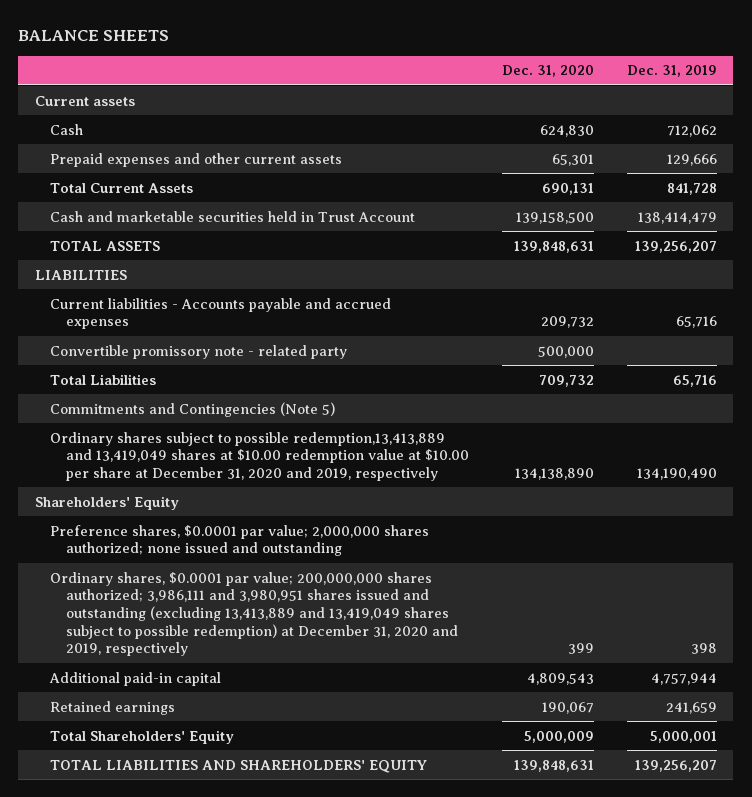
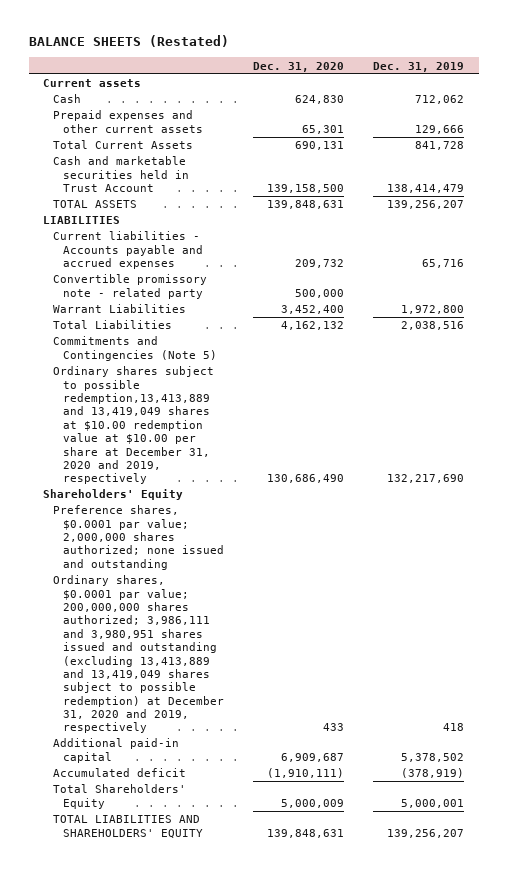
- BALANCE SHEETS
+ BALANCE SHEETS (Restated)
- Total Liabilities | 709,732 | 65,716
+ Warrant Liabilities | 3,452,400 | 1,972,800
+ Total Liabilities | 4,162,132 | 2,038,516
- Ordinary shares subject to possible redemption,13,413,889 and 13,419,049 shares at $10.00 redemption value at $10.00 per share at December 31, 2020 and 2019, respectively | 134,138,890 | 134,190,490
+ Ordinary shares subject to possible redemption,13,413,889 and 13,419,049 shares at $10.00 redemption value at $10.00 per share at December 31, 2020 and 2019, respectively | 130,686,490 | 132,217,690
- Ordinary shares, $0.0001 par value; 200,000,000 shares authorized; 3,986,111 and 3,980,951 shares issued and outstanding (excluding 13,413,889 and 13,419,049 shares subject to possible redemption) at December 31, 2020 and 2019, respectively | 399 | 398
- Additional paid-in capital | 4,809,543 | 4,757,944
- Retained earnings | 190,067 | 241,659
+ Ordinary shares, $0.0001 par value; 200,000,000 shares authorized; 3,986,111 and 3,980,951 shares issued and outstanding (excluding 13,413,889 and 13,419,049 shares subject to possible redemption) at December 31, 2020 and 2019, respectively | 433 | 418
+ Additional paid-in capital | 6,909,687 | 5,378,502
+ Accumulated deficit | (1,910,111) | (378,919)

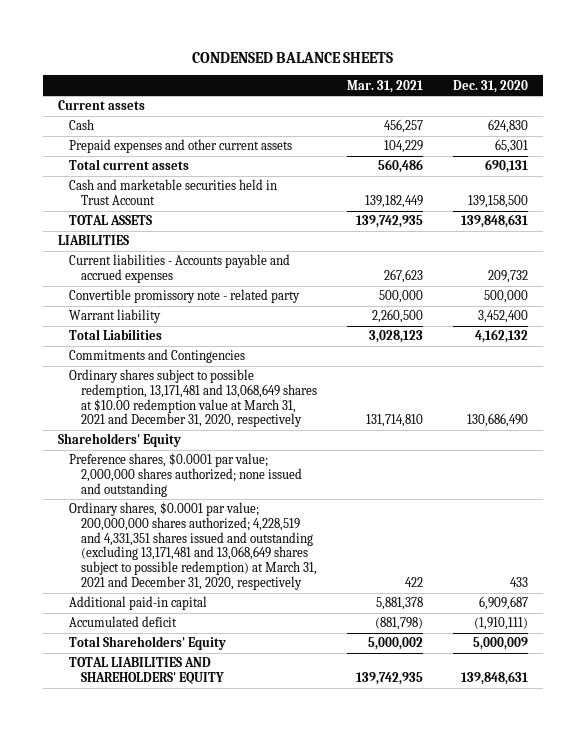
- BALANCE SHEETS (Restated)
+ CONDENSED BALANCE SHEETS
- | Dec. 31, 2020 | Dec. 31, 2019
+ | Mar. 31, 2021 | Dec. 31, 2020
- Total Current Assets | 690,131 | 841,728
+ Total current assets | 560,486 | 690,131
- Warrant Liabilities | 3,452,400 | 1,972,800
+ Warrant liability | 2,260,500 | 3,452,400
- Commitments and Contingencies (Note 5)
- Ordinary shares subject to possible redemption,13,413,889 and 13,419,049 shares at $10.00 redemption value at $10.00 per share at December 31, 2020 and 2019, respectively | 130,686,490 | 132,217,690
+ Commitments and Contingencies
+ Ordinary shares subject to possible redemption, 13,171,481 and 13,068,649 shares at $10.00 redemption value at March 31, 2021 and December 31, 2020, respectively | 131,714,810 | 130,686,490
- Ordinary shares, $0.0001 par value; 200,000,000 shares authorized; 3,986,111 and 3,980,951 shares issued and outstanding (excluding 13,413,889 and 13,419,049 shares subject to possible redemption) at December 31, 2020 and 2019, respectively | 433 | 418
+ Ordinary shares, $0.0001 par value; 200,000,000 shares authorized; 4,228,519 and 4,331,351 shares issued and outstanding (excluding 13,171,481 and 13,068,649 shares subject to possible redemption) at March 31, 2021 and December 31, 2020, respectively | 422 | 433

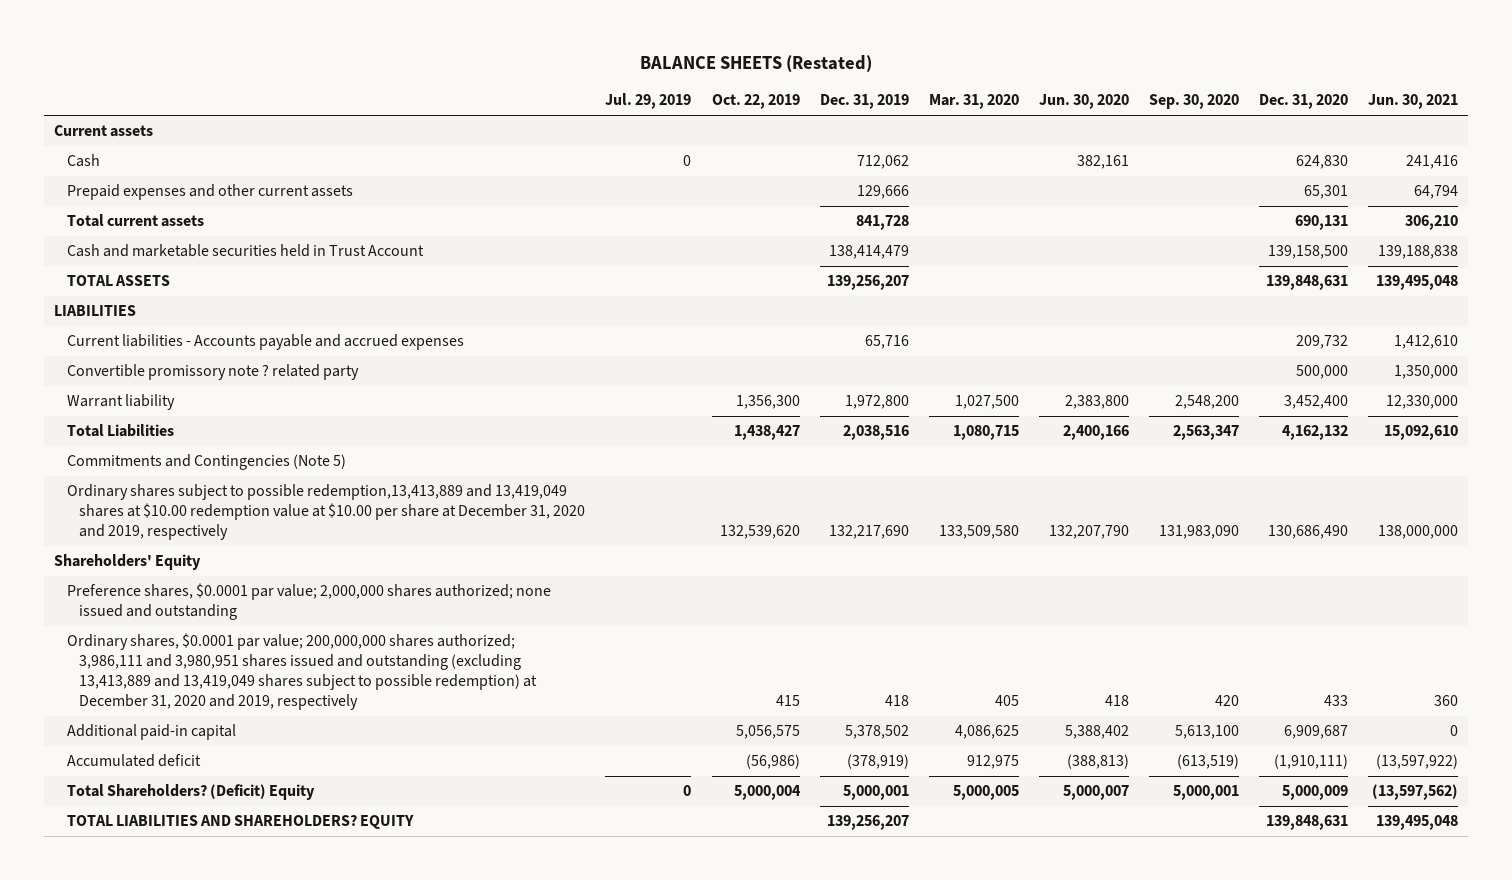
- CONDENSED BALANCE SHEETS
+ BALANCE SHEETS (Restated)
- | Mar. 31, 2021 | Dec. 31, 2020
+ | Jul. 29, 2019 | Oct. 22, 2019 | Dec. 31, 2019 | Mar. 31, 2020 | Jun. 30, 2020 | Sep. 30, 2020 | Dec. 31, 2020 | Jun. 30, 2021
- Convertible promissory note - related party | 500,000 | 500,000
+ Convertible promissory note ? related party | | | | | | | 500,000 | 1,350,000
- Commitments and Contingencies
- Ordinary shares subject to possible redemption, 13,171,481 and 13,068,649 shares at $10.00 redemption value at March 31, 2021 and December 31, 2020, respectively | 131,714,810 | 130,686,490
+ Commitments and Contingencies (Note 5)
+ Ordinary shares subject to possible redemption,13,413,889 and 13,419,049 shares at $10.00 redemption value at $10.00 per share at December 31, 2020 and 2019, respectively | | 132,539,620 | 132,217,690 | 133,509,580 | 132,207,790 | 131,983,090 | 130,686,490 | 138,000,000
- Ordinary shares, $0.0001 par value; 200,000,000 shares authorized; 4,228,519 and 4,331,351 shares issued and outstanding (excluding 13,171,481 and 13,068,649 shares subject to possible redemption) at March 31, 2021 and December 31, 2020, respectively | 422 | 433
+ Ordinary shares, $0.0001 par value; 200,000,000 shares authorized; 3,986,111 and 3,980,951 shares issued and outstanding (excluding 13,413,889 and 13,419,049 shares subject to possible redemption) at December 31, 2020 and 2019, respectively | | 415 | 418 | 405 | 418 | 420 | 433 | 360
- Total Shareholders' Equity | 5,000,002 | 5,000,009
- TOTAL LIABILITIES AND SHAREHOLDERS' EQUITY | 139,742,935 | 139,848,631
+ Total Shareholders? (Deficit) Equity | 0 | 5,000,004 | 5,000,001 | 5,000,005 | 5,000,007 | 5,000,001 | 5,000,009 | (13,597,562)
+ TOTAL LIABILITIES AND SHAREHOLDERS? EQUITY | | | 139,256,207 | | | | 139,848,631 | 139,495,048

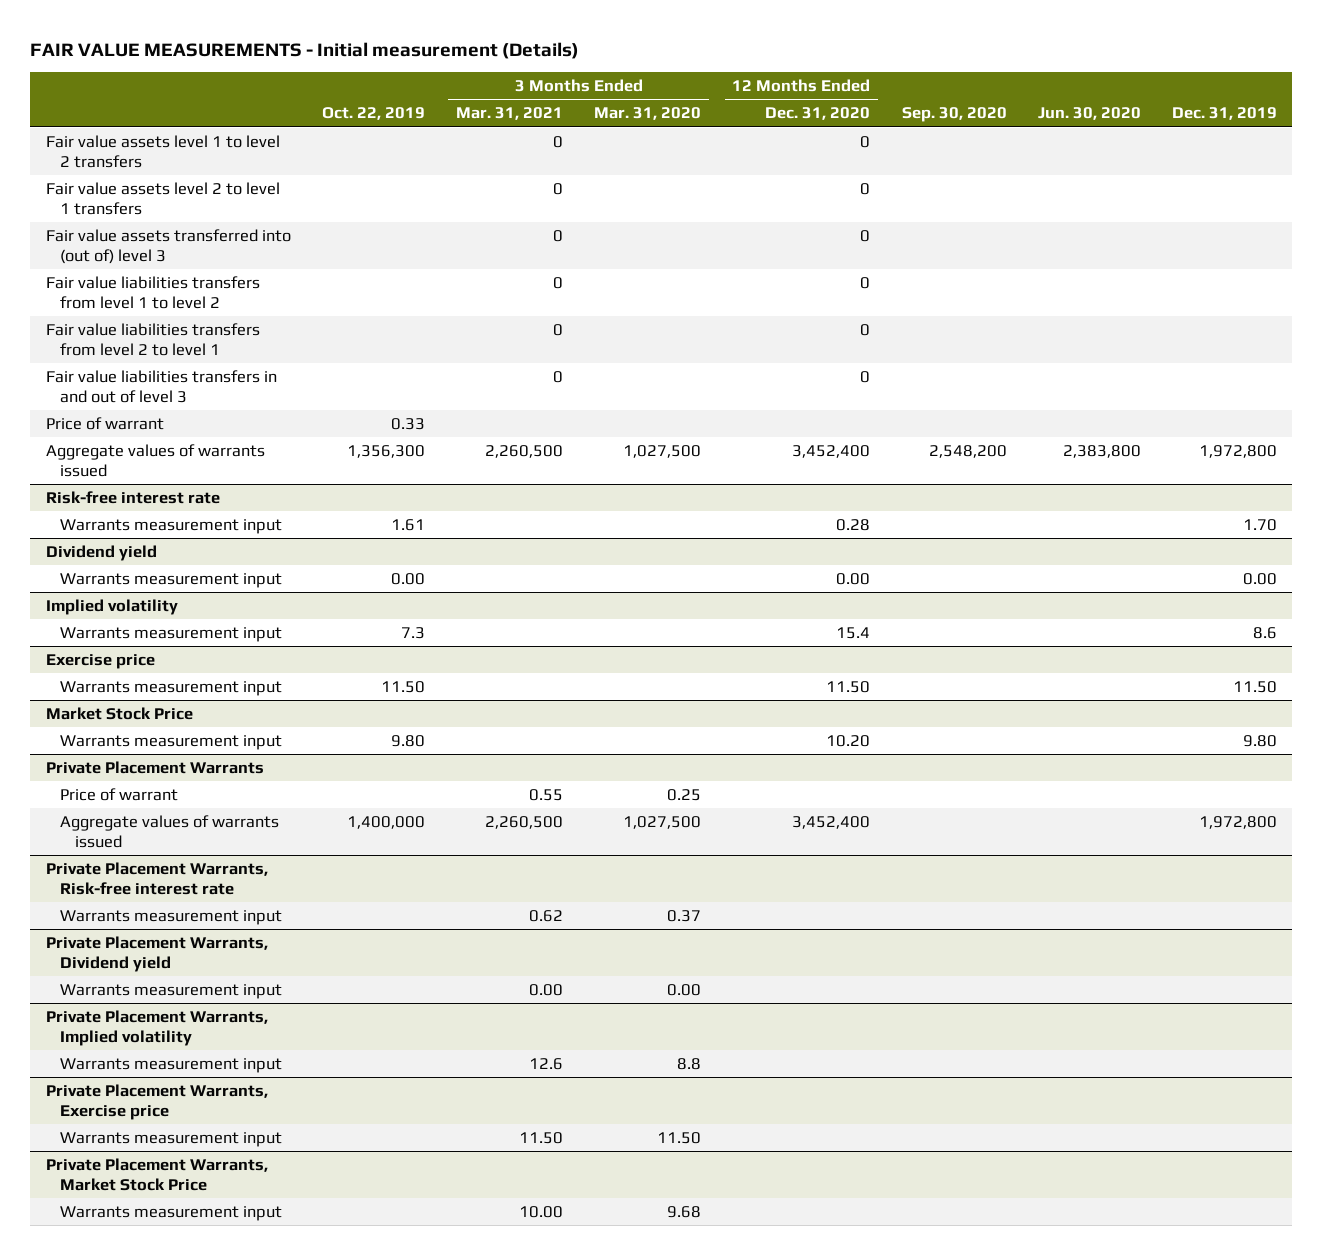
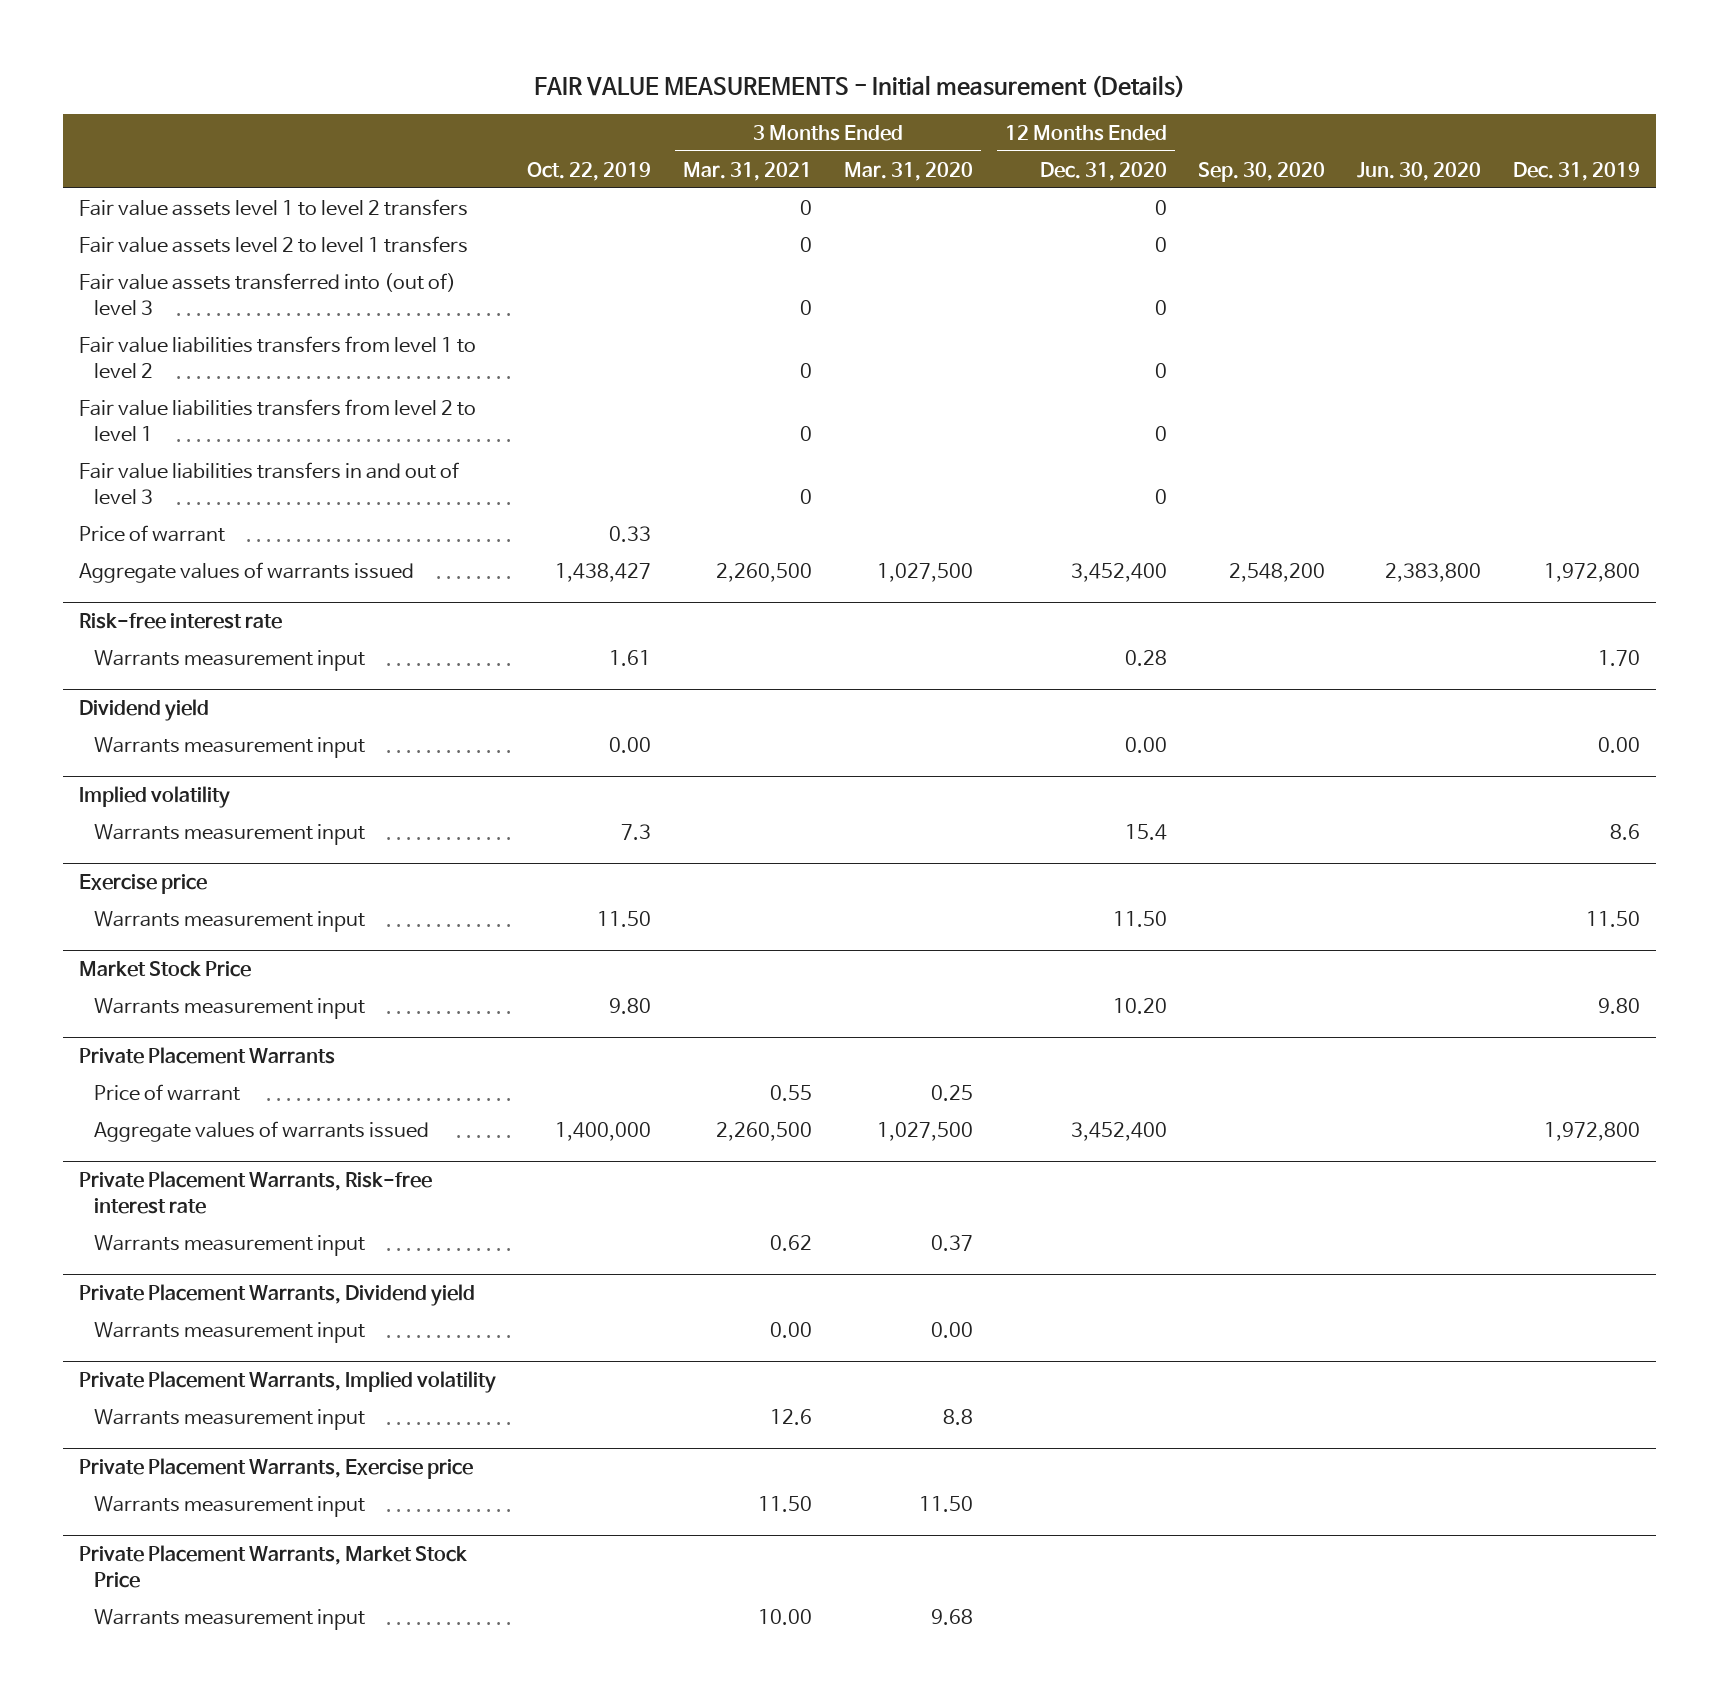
- Aggregate values of warrants issued | 1,356,300 | 2,260,500 | 1,027,500 | 3,452,400 | 2,548,200 | 2,383,800 | 1,972,800
+ Aggregate values of warrants issued | 1,438,427 | 2,260,500 | 1,027,500 | 3,452,400 | 2,548,200 | 2,383,800 | 1,972,800

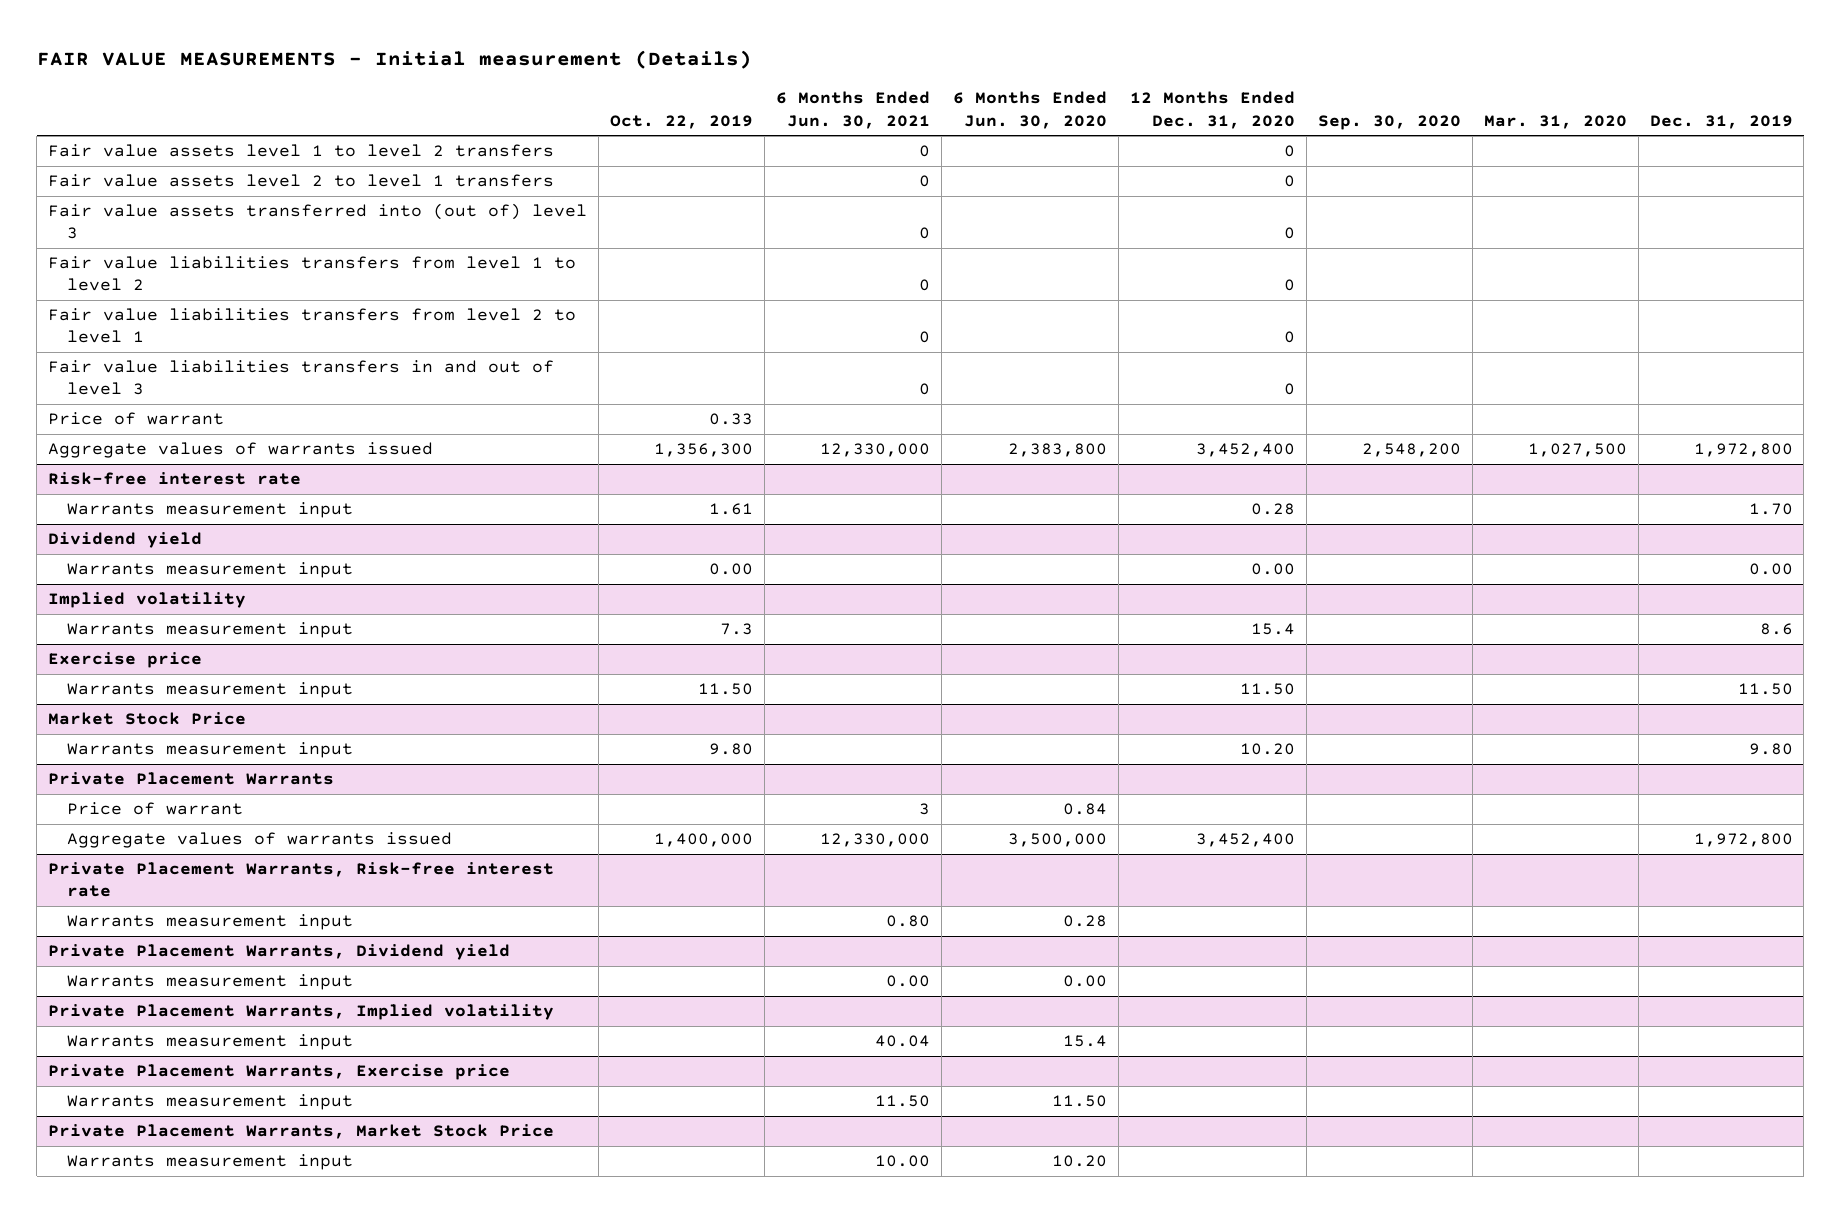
- | Oct. 22, 2019 | 3 Months Ended Mar. 31, 2021 | 3 Months Ended Mar. 31, 2020 | 12 Months Ended Dec. 31, 2020 | Sep. 30, 2020 | Jun. 30, 2020 | Dec. 31, 2019
+ | Oct. 22, 2019 | 6 Months Ended Jun. 30, 2021 | 6 Months Ended Jun. 30, 2020 | 12 Months Ended Dec. 31, 2020 | Sep. 30, 2020 | Mar. 31, 2020 | Dec. 31, 2019
- Aggregate values of warrants issued | 1,438,427 | 2,260,500 | 1,027,500 | 3,452,400 | 2,548,200 | 2,383,800 | 1,972,800
+ Aggregate values of warrants issued | 1,356,300 | 12,330,000 | 2,383,800 | 3,452,400 | 2,548,200 | 1,027,500 | 1,972,800

